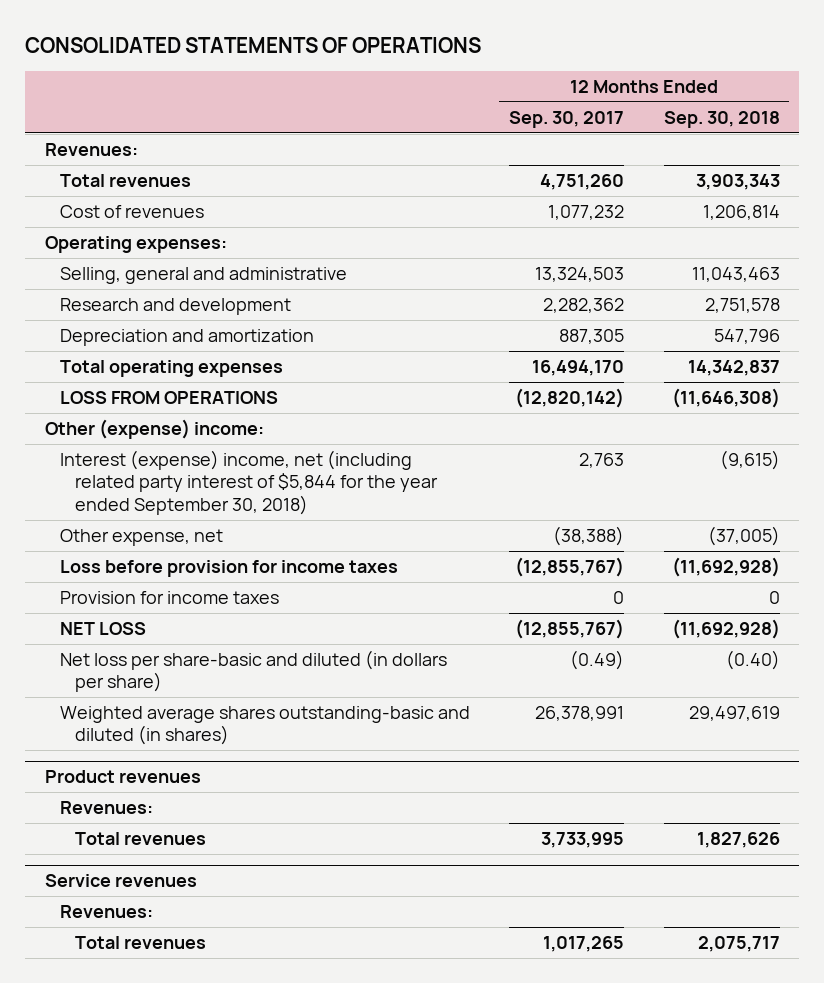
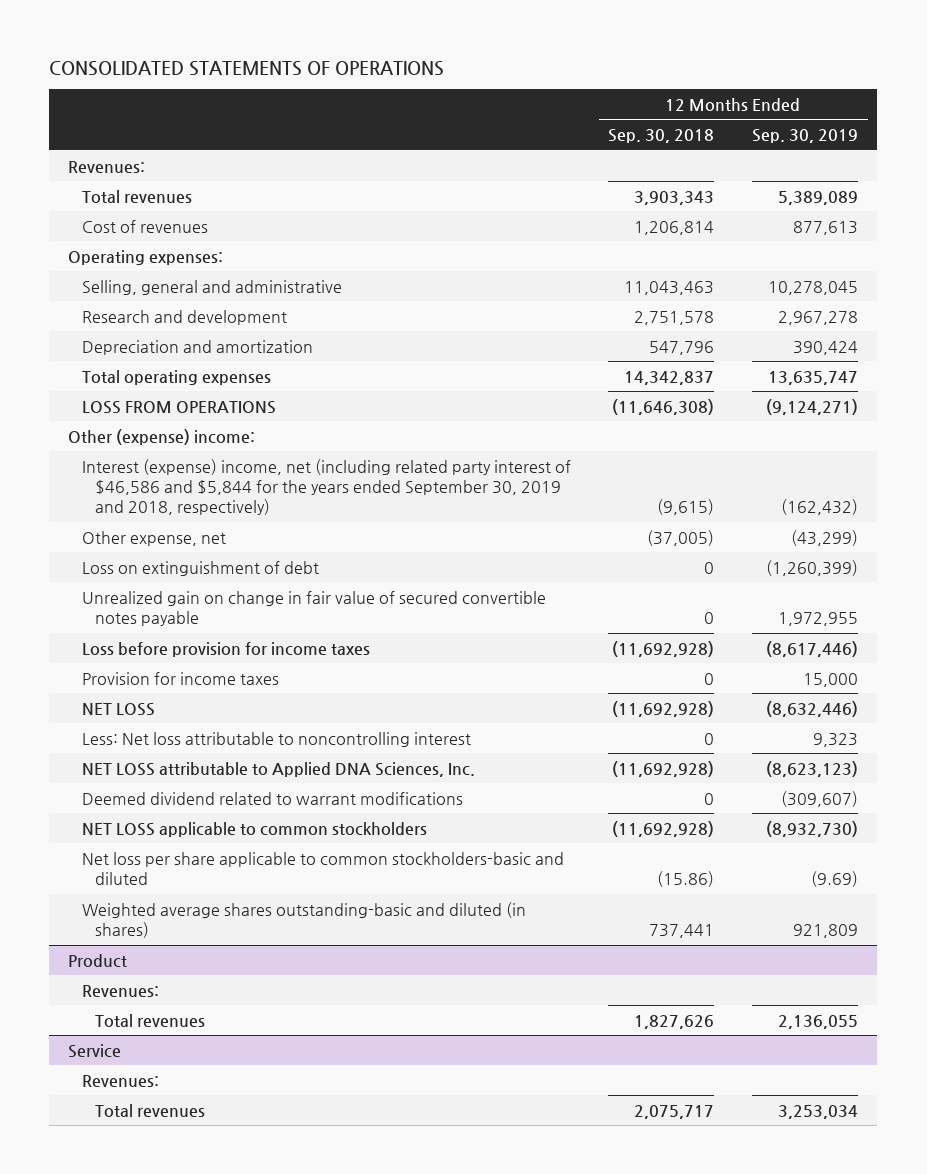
- | 12 Months Ended Sep. 30, 2017 | 12 Months Ended Sep. 30, 2018
+ | 12 Months Ended Sep. 30, 2018 | 12 Months Ended Sep. 30, 2019
- Interest (expense) income, net (including related party interest of $5,844 for the year ended September 30, 2018) | 2,763 | (9,615)
+ Interest (expense) income, net (including related party interest of $46,586 and $5,844 for the years ended September 30, 2019 and 2018, respectively) | (9,615) | (162,432)
+ Loss on extinguishment of debt | 0 | (1,260,399)
+ Unrealized gain on change in fair value of secured convertible notes payable | 0 | 1,972,955
- Net loss per share-basic and diluted (in dollars per share) | (0.49) | (0.40)
- Weighted average shares outstanding-basic and diluted (in shares) | 26,378,991 | 29,497,619
- Product revenues
+ Less: Net loss attributable to noncontrolling interest | 0 | 9,323
+ NET LOSS attributable to Applied DNA Sciences, Inc. | (11,692,928) | (8,623,123)
+ Deemed dividend related to warrant modifications | 0 | (309,607)
+ NET LOSS applicable to common stockholders | (11,692,928) | (8,932,730)
+ Net loss per share applicable to common stockholders-basic and diluted | (15.86) | (9.69)
+ Weighted average shares outstanding-basic and diluted (in shares) | 737,441 | 921,809
+ Product
- Service revenues
+ Service

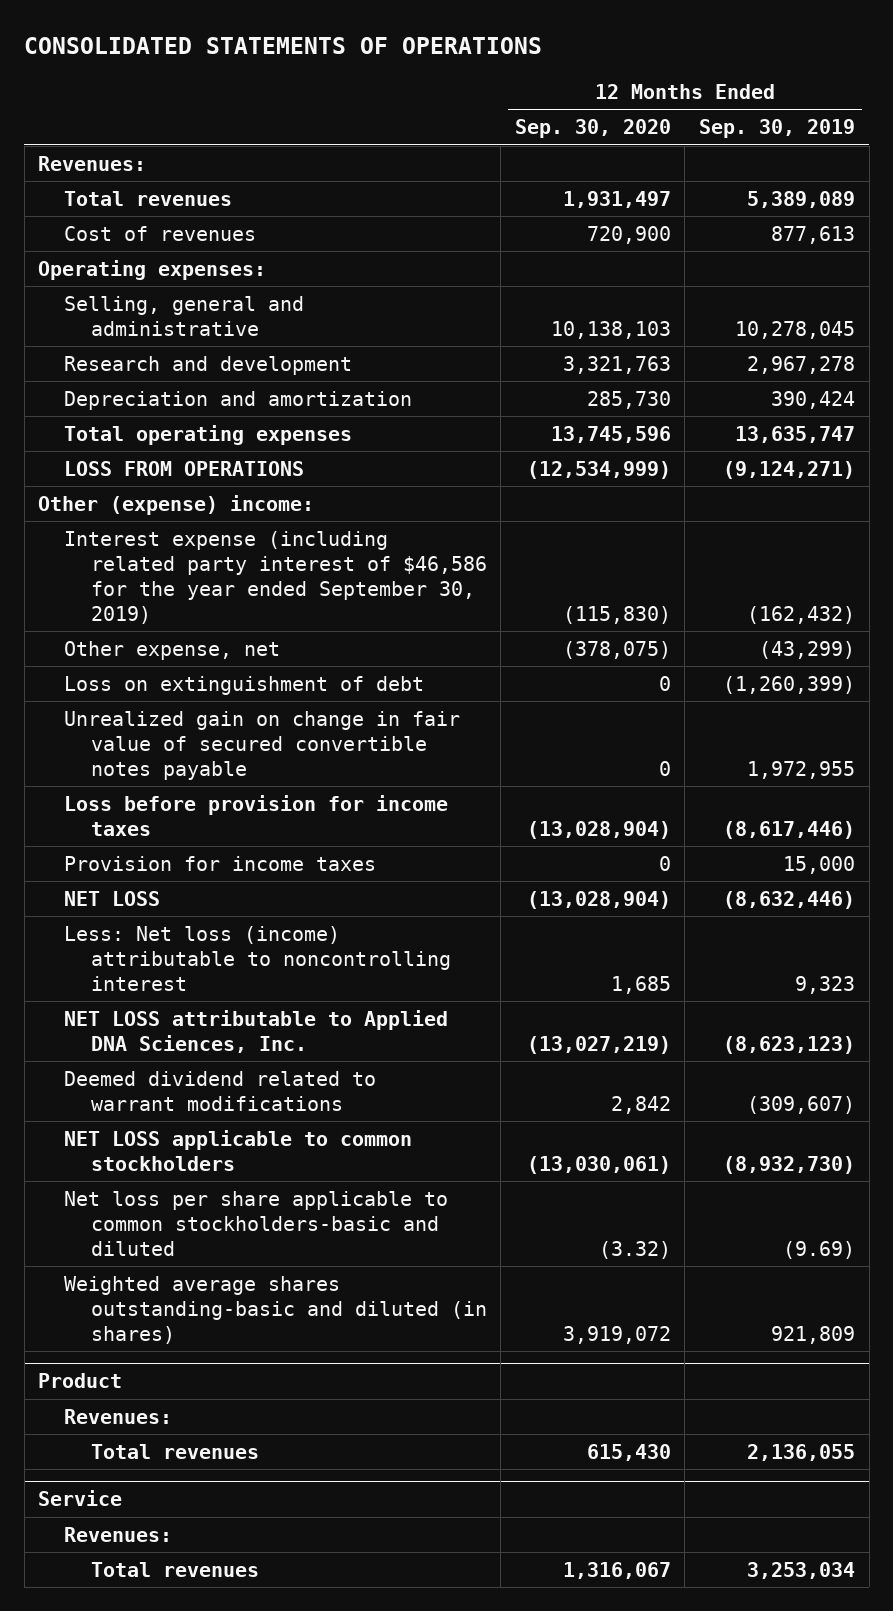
- | 12 Months Ended Sep. 30, 2018 | 12 Months Ended Sep. 30, 2019
+ | 12 Months Ended Sep. 30, 2020 | 12 Months Ended Sep. 30, 2019
- Interest (expense) income, net (including related party interest of $46,586 and $5,844 for the years ended September 30, 2019 and 2018, respectively) | (9,615) | (162,432)
+ Interest expense (including related party interest of $46,586 for the year ended September 30, 2019) | (115,830) | (162,432)
- Less: Net loss attributable to noncontrolling interest | 0 | 9,323
+ Less: Net loss (income) attributable to noncontrolling interest | 1,685 | 9,323

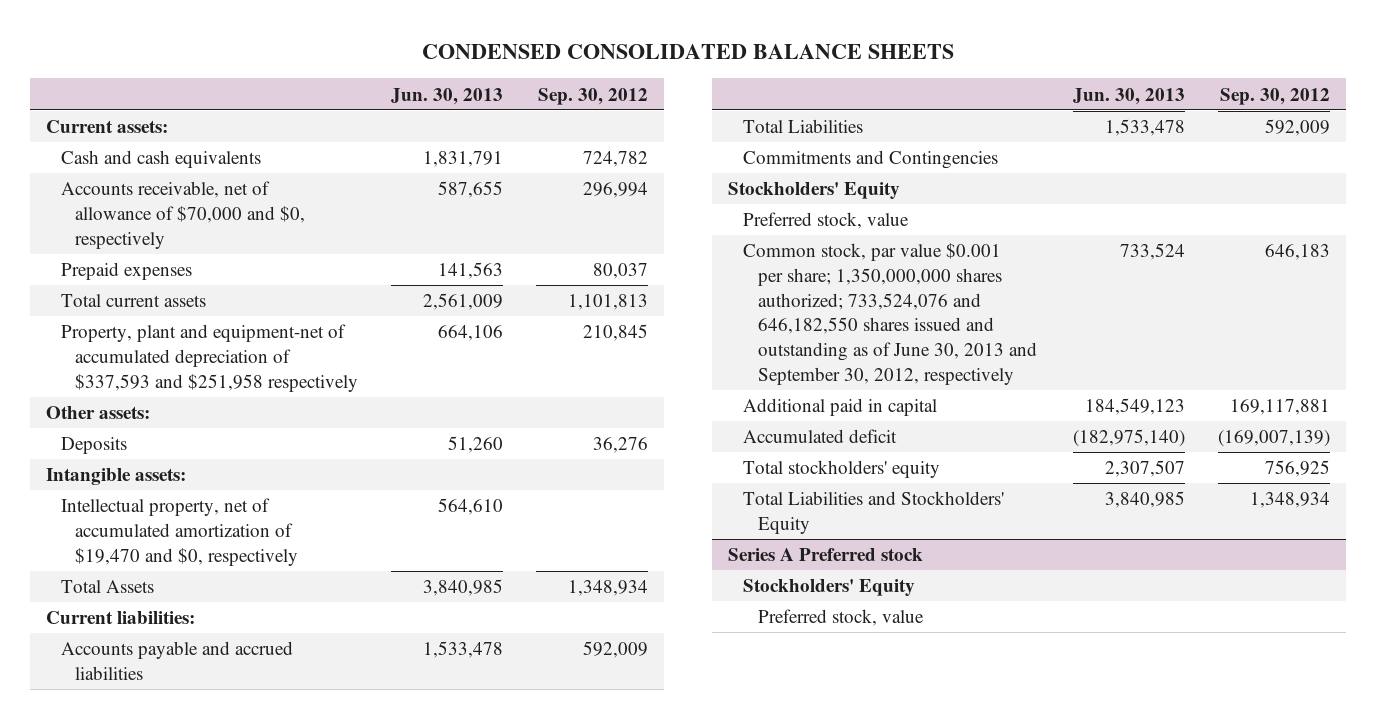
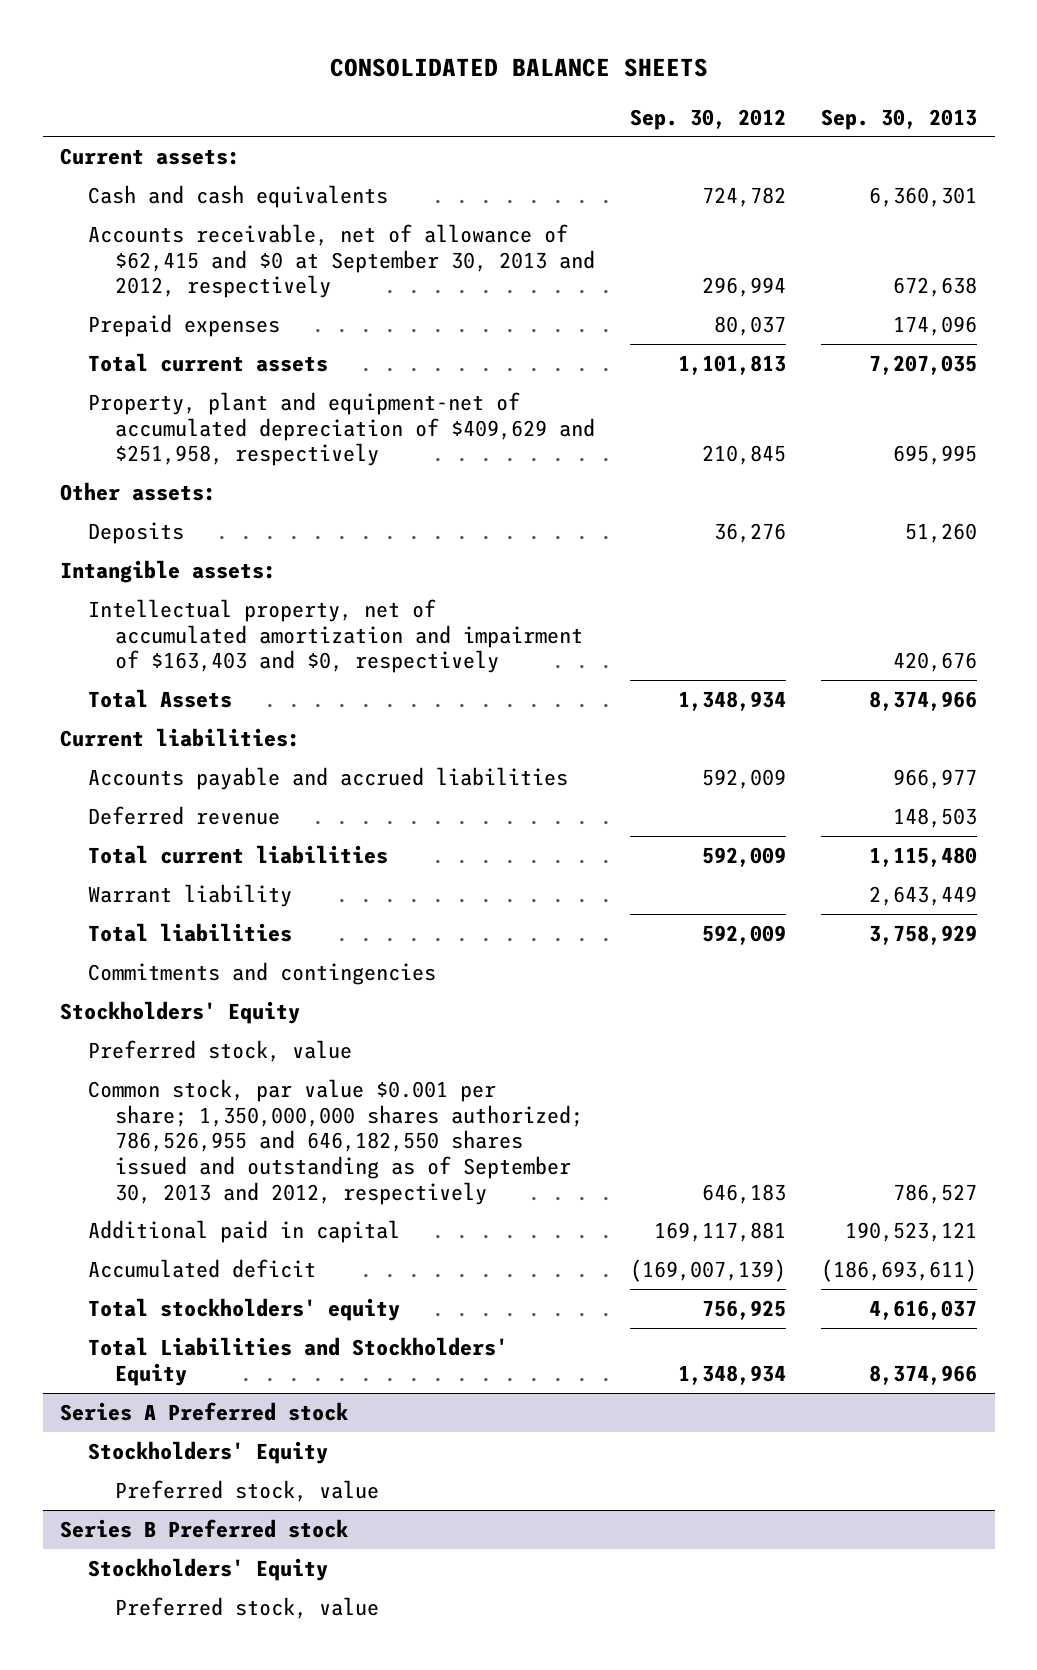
- CONDENSED CONSOLIDATED BALANCE SHEETS
+ CONSOLIDATED BALANCE SHEETS
- | Jun. 30, 2013 | Sep. 30, 2012
+ | Sep. 30, 2012 | Sep. 30, 2013
- Accounts receivable, net of allowance of $70,000 and $0, respectively | 587,655 | 296,994
+ Accounts receivable, net of allowance of $62,415 and $0 at September 30, 2013 and 2012, respectively | 296,994 | 672,638
- Property, plant and equipment-net of accumulated depreciation of $337,593 and $251,958 respectively | 664,106 | 210,845
+ Property, plant and equipment-net of accumulated depreciation of $409,629 and $251,958, respectively | 210,845 | 695,995
- Intellectual property, net of accumulated amortization of $19,470 and $0, respectively | 564,610 |
+ Intellectual property, net of accumulated amortization and impairment of $163,403 and $0, respectively | | 420,676
- Total Liabilities | 1,533,478 | 592,009
- Commitments and Contingencies
+ Deferred revenue | | 148,503
+ Total current liabilities | 592,009 | 1,115,480
+ Warrant liability | | 2,643,449
+ Total liabilities | 592,009 | 3,758,929
+ Commitments and contingencies
- Common stock, par value $0.001 per share; 1,350,000,000 shares authorized; 733,524,076 and 646,182,550 shares issued and outstanding as of June 30, 2013 and September 30, 2012, respectively | 733,524 | 646,183
+ Common stock, par value $0.001 per share; 1,350,000,000 shares authorized; 786,526,955 and 646,182,550 shares issued and outstanding as of September 30, 2013 and 2012, respectively | 646,183 | 786,527
+ Series B Preferred stock
+ Stockholders' Equity
+ Preferred stock, value

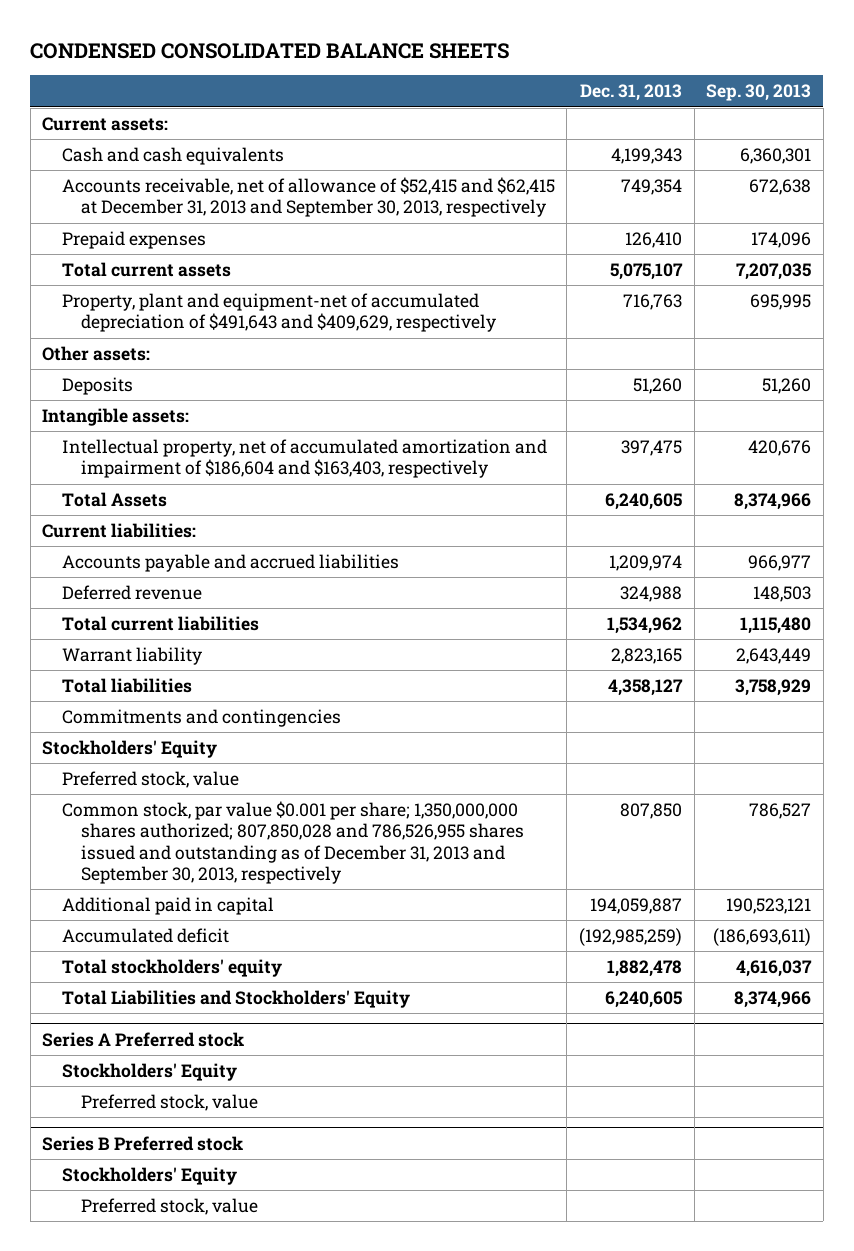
- CONSOLIDATED BALANCE SHEETS
+ CONDENSED CONSOLIDATED BALANCE SHEETS
- | Sep. 30, 2012 | Sep. 30, 2013
+ | Dec. 31, 2013 | Sep. 30, 2013
- Accounts receivable, net of allowance of $62,415 and $0 at September 30, 2013 and 2012, respectively | 296,994 | 672,638
+ Accounts receivable, net of allowance of $52,415 and $62,415 at December 31, 2013 and September 30, 2013, respectively | 749,354 | 672,638
- Property, plant and equipment-net of accumulated depreciation of $409,629 and $251,958, respectively | 210,845 | 695,995
+ Property, plant and equipment-net of accumulated depreciation of $491,643 and $409,629, respectively | 716,763 | 695,995
- Intellectual property, net of accumulated amortization and impairment of $163,403 and $0, respectively | | 420,676
+ Intellectual property, net of accumulated amortization and impairment of $186,604 and $163,403, respectively | 397,475 | 420,676
- Common stock, par value $0.001 per share; 1,350,000,000 shares authorized; 786,526,955 and 646,182,550 shares issued and outstanding as of September 30, 2013 and 2012, respectively | 646,183 | 786,527
+ Common stock, par value $0.001 per share; 1,350,000,000 shares authorized; 807,850,028 and 786,526,955 shares issued and outstanding as of December 31, 2013 and September 30, 2013, respectively | 807,850 | 786,527

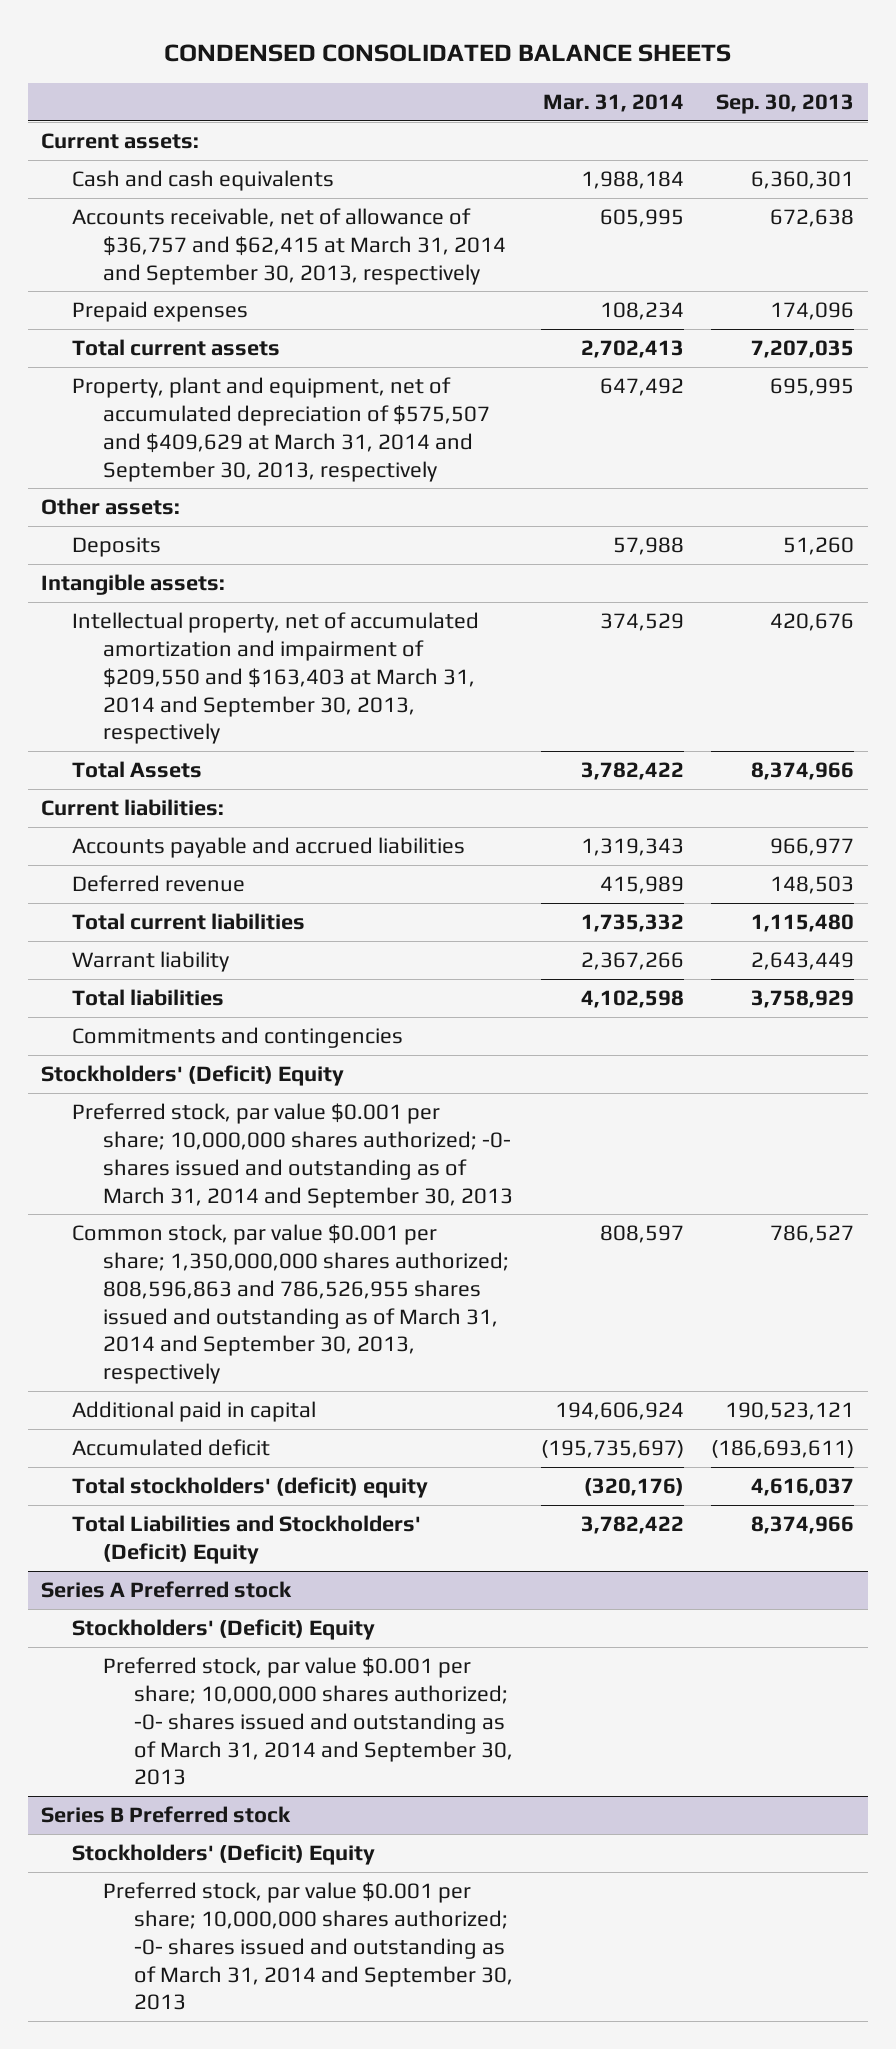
- | Dec. 31, 2013 | Sep. 30, 2013
+ | Mar. 31, 2014 | Sep. 30, 2013
- Accounts receivable, net of allowance of $52,415 and $62,415 at December 31, 2013 and September 30, 2013, respectively | 749,354 | 672,638
+ Accounts receivable, net of allowance of $36,757 and $62,415 at March 31, 2014 and September 30, 2013, respectively | 605,995 | 672,638
- Property, plant and equipment-net of accumulated depreciation of $491,643 and $409,629, respectively | 716,763 | 695,995
+ Property, plant and equipment, net of accumulated depreciation of $575,507 and $409,629 at March 31, 2014 and September 30, 2013, respectively | 647,492 | 695,995
- Intellectual property, net of accumulated amortization and impairment of $186,604 and $163,403, respectively | 397,475 | 420,676
+ Intellectual property, net of accumulated amortization and impairment of $209,550 and $163,403 at March 31, 2014 and September 30, 2013, respectively | 374,529 | 420,676
- Stockholders' Equity
- Preferred stock, value
- Common stock, par value $0.001 per share; 1,350,000,000 shares authorized; 807,850,028 and 786,526,955 shares issued and outstanding as of December 31, 2013 and September 30, 2013, respectively | 807,850 | 786,527
+ Stockholders' (Deficit) Equity
+ Preferred stock, par value $0.001 per share; 10,000,000 shares authorized; -0- shares issued and outstanding as of March 31, 2014 and September 30, 2013
+ Common stock, par value $0.001 per share; 1,350,000,000 shares authorized; 808,596,863 and 786,526,955 shares issued and outstanding as of March 31, 2014 and September 30, 2013, respectively | 808,597 | 786,527
- Total stockholders' equity | 1,882,478 | 4,616,037
- Total Liabilities and Stockholders' Equity | 6,240,605 | 8,374,966
+ Total stockholders' (deficit) equity | (320,176) | 4,616,037
+ Total Liabilities and Stockholders' (Deficit) Equity | 3,782,422 | 8,374,966
@ Series A Preferred stock
- Stockholders' Equity
- Preferred stock, value
+ Stockholders' (Deficit) Equity
+ Preferred stock, par value $0.001 per share; 10,000,000 shares authorized; -0- shares issued and outstanding as of March 31, 2014 and September 30, 2013
@ Series B Preferred stock
- Stockholders' Equity
- Preferred stock, value
+ Stockholders' (Deficit) Equity
+ Preferred stock, par value $0.001 per share; 10,000,000 shares authorized; -0- shares issued and outstanding as of March 31, 2014 and September 30, 2013

